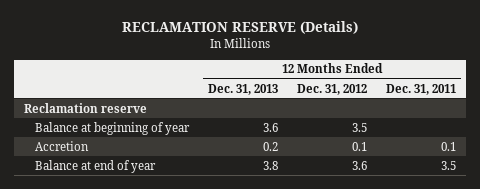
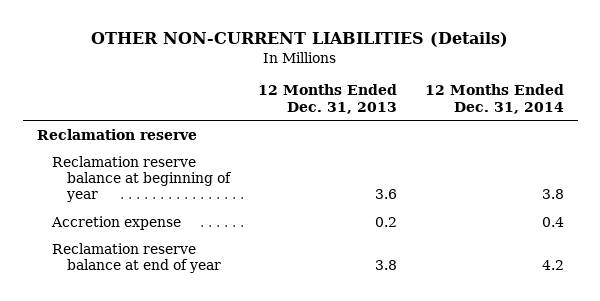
- RECLAMATION RESERVE (Details)
+ OTHER NON-CURRENT LIABILITIES (Details)
- | 12 Months Ended Dec. 31, 2013 | 12 Months Ended Dec. 31, 2012 | 12 Months Ended Dec. 31, 2011
+ | 12 Months Ended Dec. 31, 2013 | 12 Months Ended Dec. 31, 2014
- Balance at beginning of year | 3.6 | 3.5 |
- Accretion | 0.2 | 0.1 | 0.1
- Balance at end of year | 3.8 | 3.6 | 3.5
+ Reclamation reserve balance at beginning of year | 3.6 | 3.8
+ Accretion expense | 0.2 | 0.4
+ Reclamation reserve balance at end of year | 3.8 | 4.2

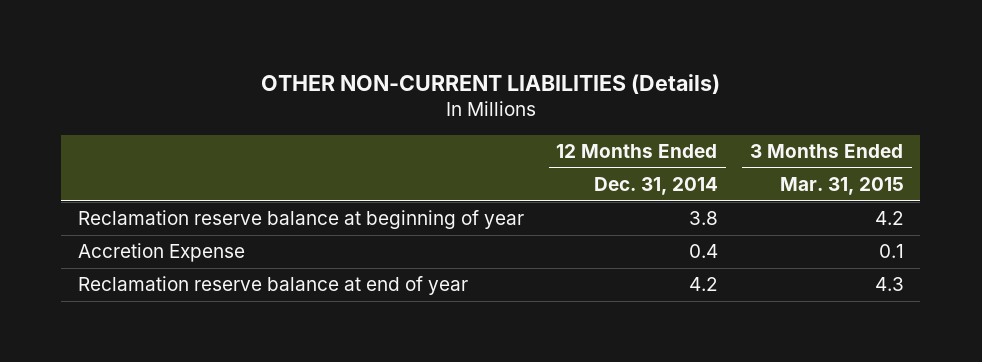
- | 12 Months Ended Dec. 31, 2013 | 12 Months Ended Dec. 31, 2014
+ | 12 Months Ended Dec. 31, 2014 | 3 Months Ended Mar. 31, 2015
- Reclamation reserve
- Accretion expense | 0.2 | 0.4
+ Accretion Expense | 0.4 | 0.1

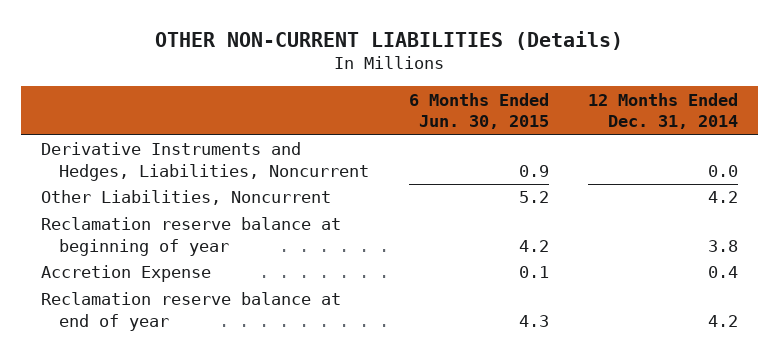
- | 12 Months Ended Dec. 31, 2014 | 3 Months Ended Mar. 31, 2015
+ | 6 Months Ended Jun. 30, 2015 | 12 Months Ended Dec. 31, 2014
+ Derivative Instruments and Hedges, Liabilities, Noncurrent | 0.9 | 0.0
+ Other Liabilities, Noncurrent | 5.2 | 4.2

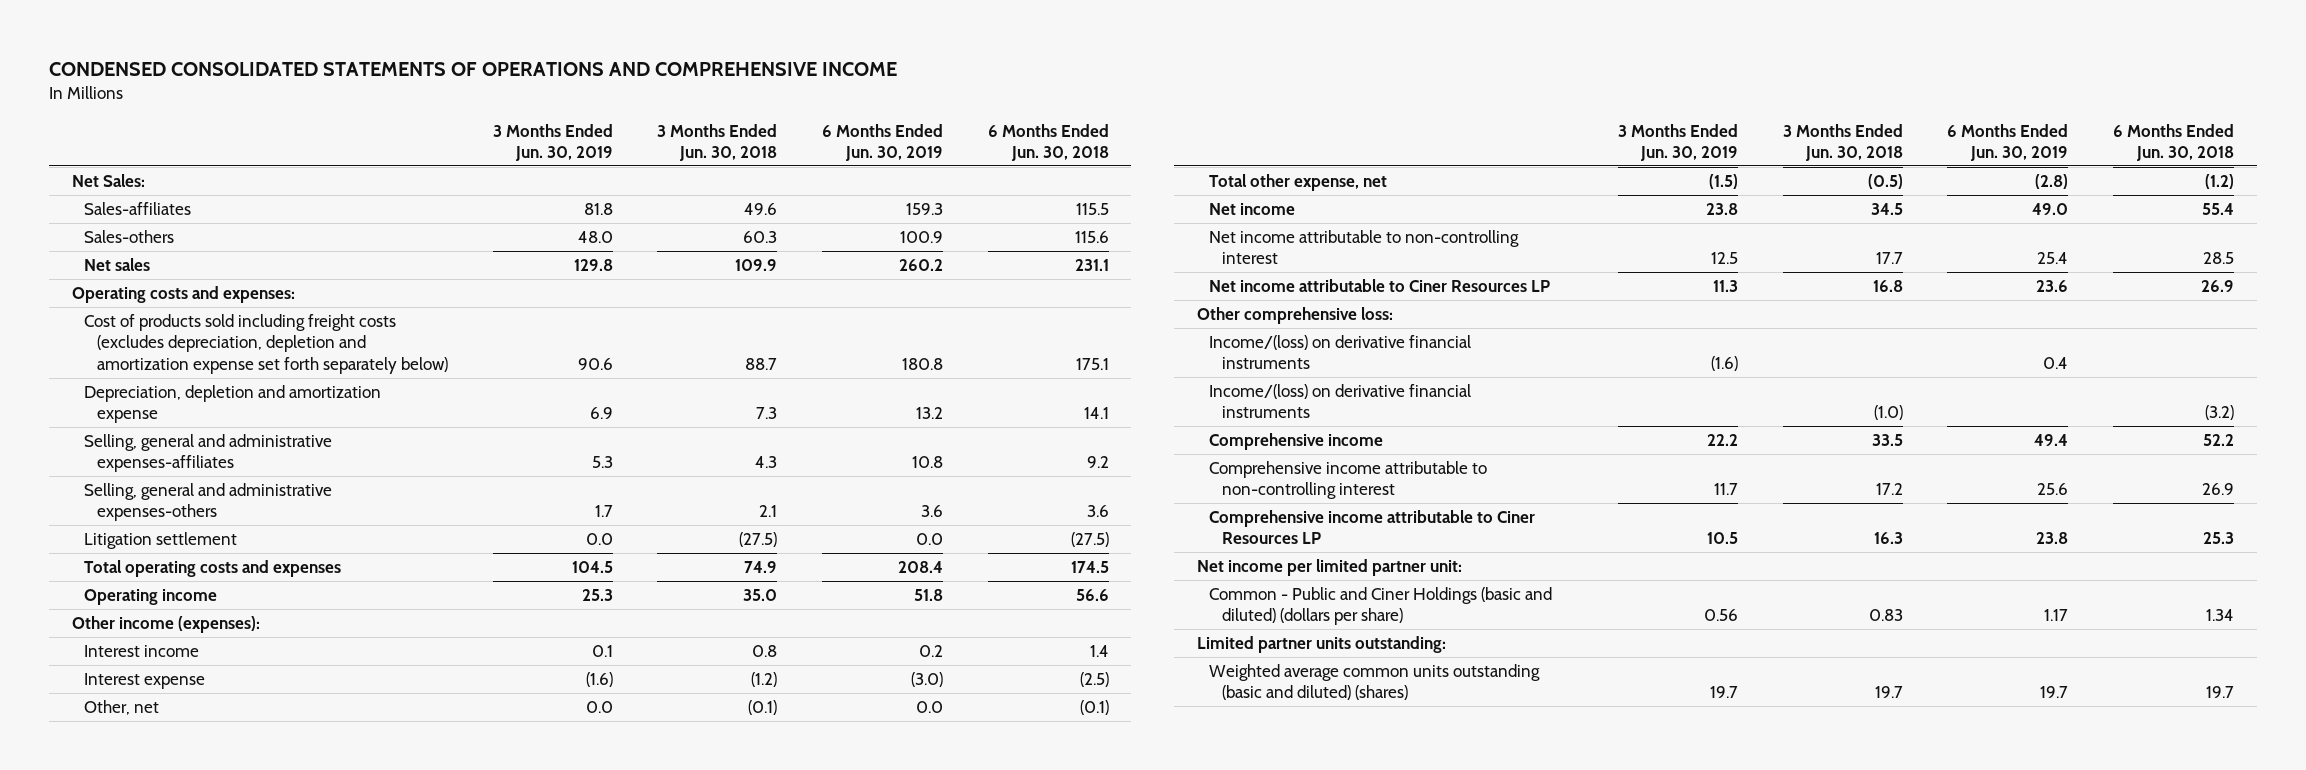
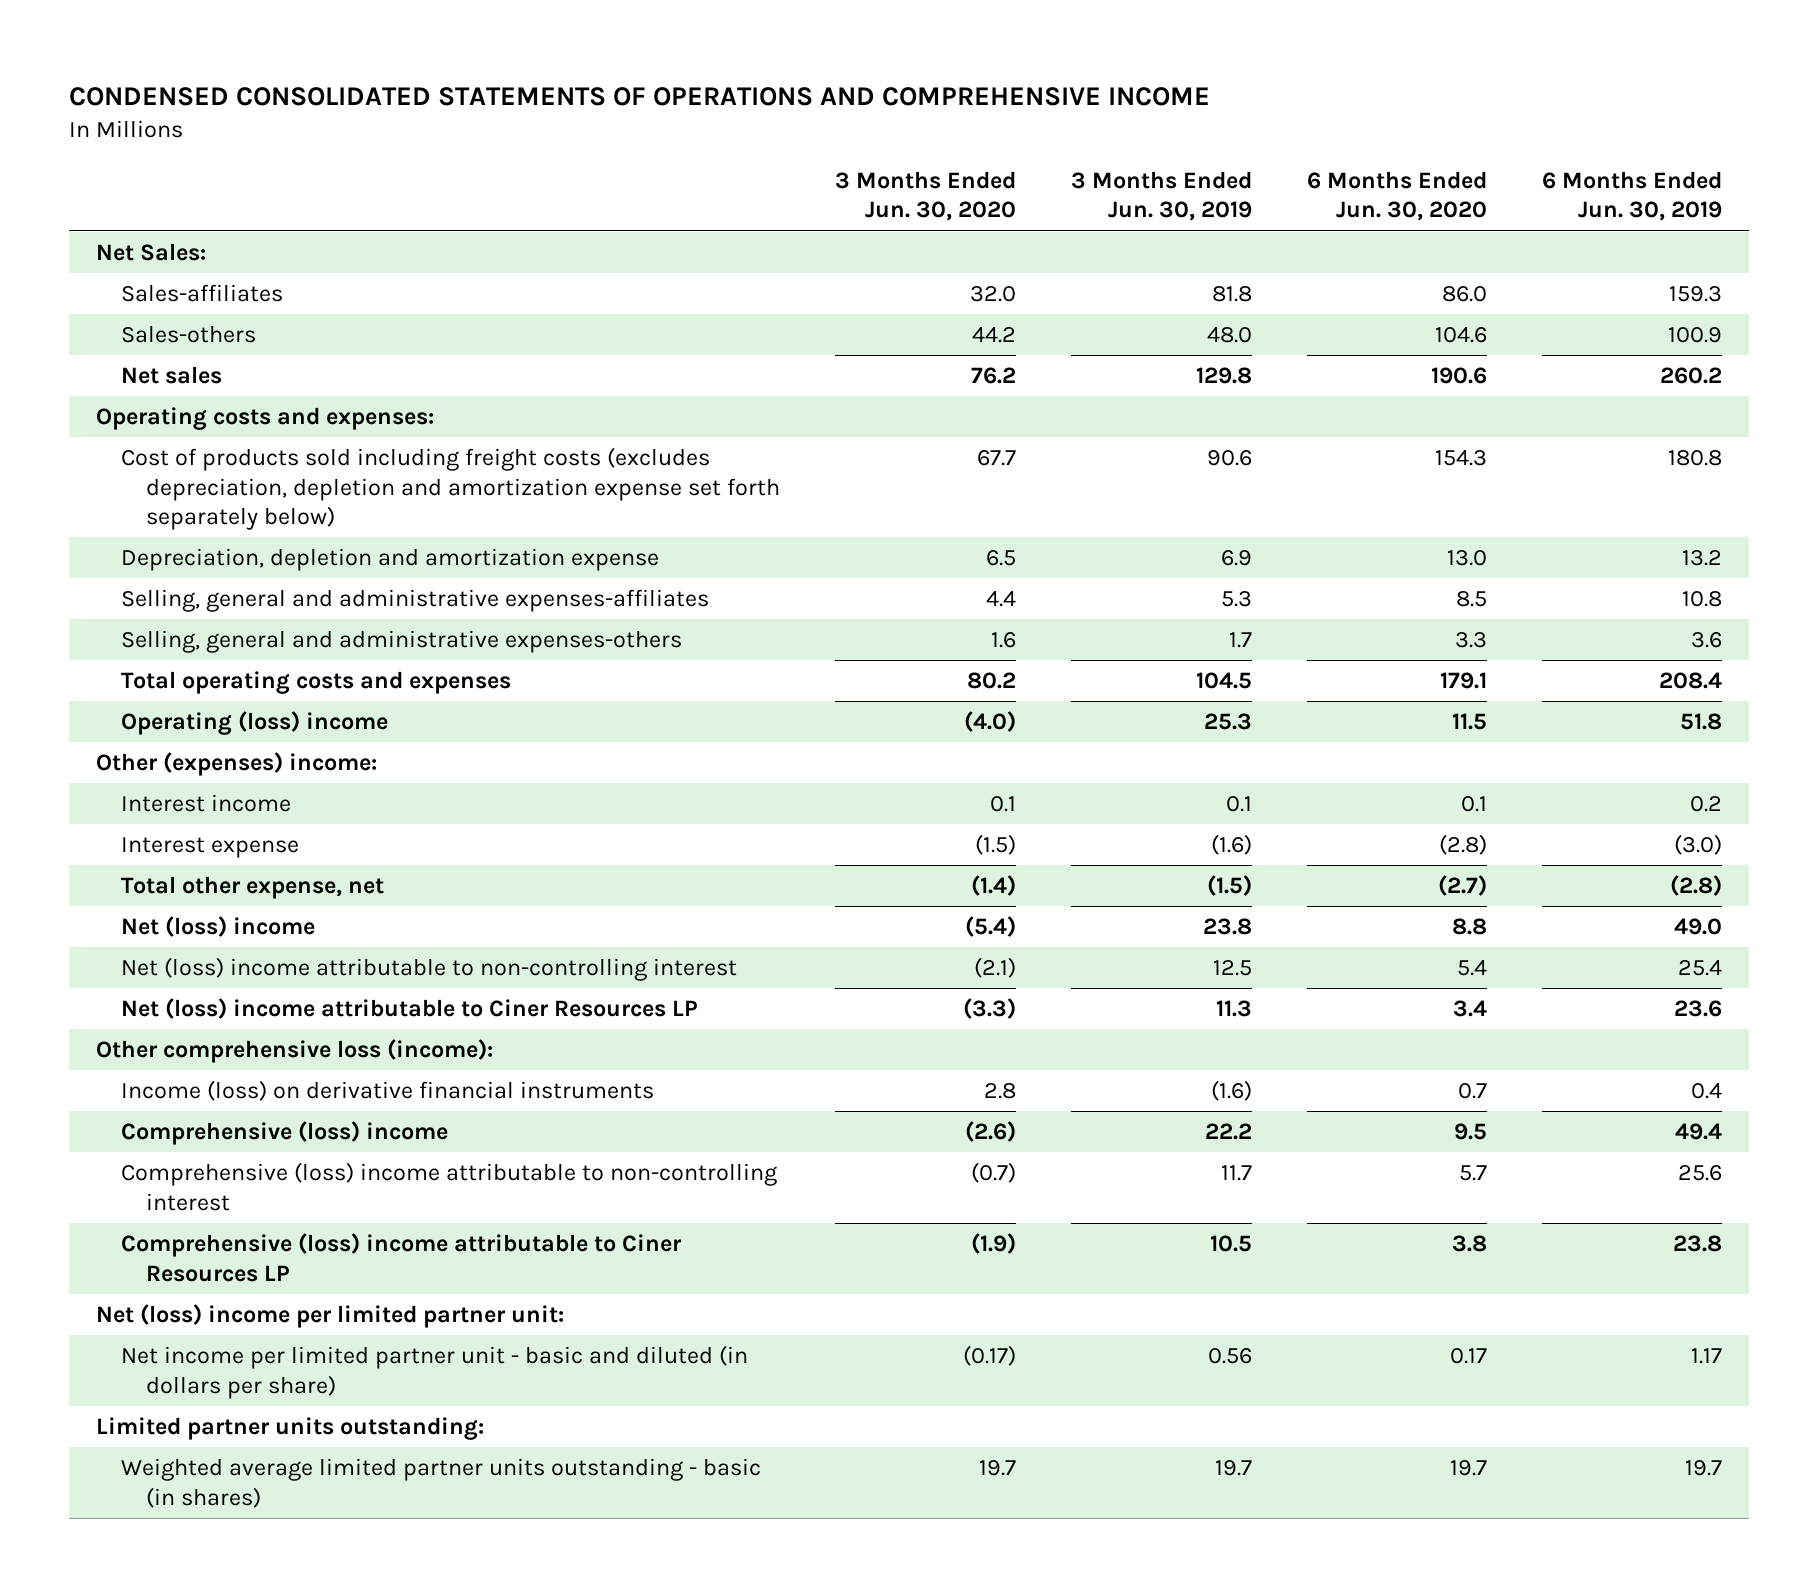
- | 3 Months Ended Jun. 30, 2019 | 3 Months Ended Jun. 30, 2018 | 6 Months Ended Jun. 30, 2019 | 6 Months Ended Jun. 30, 2018
+ | 3 Months Ended Jun. 30, 2020 | 3 Months Ended Jun. 30, 2019 | 6 Months Ended Jun. 30, 2020 | 6 Months Ended Jun. 30, 2019
- Litigation settlement | 0.0 | (27.5) | 0.0 | (27.5)
- Operating income | 25.3 | 35.0 | 51.8 | 56.6
- Other income (expenses):
+ Operating (loss) income | (4.0) | 25.3 | 11.5 | 51.8
+ Other (expenses) income:
- Other, net | 0.0 | (0.1) | 0.0 | (0.1)
- Net income | 23.8 | 34.5 | 49.0 | 55.4
- Net income attributable to non-controlling interest | 12.5 | 17.7 | 25.4 | 28.5
- Net income attributable to Ciner Resources LP | 11.3 | 16.8 | 23.6 | 26.9
- Other comprehensive loss:
- Income/(loss) on derivative financial instruments | (1.6) | | 0.4 |
- Income/(loss) on derivative financial instruments | | (1.0) | | (3.2)
- Comprehensive income | 22.2 | 33.5 | 49.4 | 52.2
- Comprehensive income attributable to non-controlling interest | 11.7 | 17.2 | 25.6 | 26.9
- Comprehensive income attributable to Ciner Resources LP | 10.5 | 16.3 | 23.8 | 25.3
- Net income per limited partner unit:
- Common - Public and Ciner Holdings (basic and diluted) (dollars per share) | 0.56 | 0.83 | 1.17 | 1.34
+ Net (loss) income | (5.4) | 23.8 | 8.8 | 49.0
+ Net (loss) income attributable to non-controlling interest | (2.1) | 12.5 | 5.4 | 25.4
+ Net (loss) income attributable to Ciner Resources LP | (3.3) | 11.3 | 3.4 | 23.6
+ Other comprehensive loss (income):
+ Income (loss) on derivative financial instruments | 2.8 | (1.6) | 0.7 | 0.4
+ Comprehensive (loss) income | (2.6) | 22.2 | 9.5 | 49.4
+ Comprehensive (loss) income attributable to non-controlling interest | (0.7) | 11.7 | 5.7 | 25.6
+ Comprehensive (loss) income attributable to Ciner Resources LP | (1.9) | 10.5 | 3.8 | 23.8
+ Net (loss) income per limited partner unit:
+ Net income per limited partner unit - basic and diluted (in dollars per share) | (0.17) | 0.56 | 0.17 | 1.17
- Weighted average common units outstanding (basic and diluted) (shares) | 19.7 | 19.7 | 19.7 | 19.7
+ Weighted average limited partner units outstanding - basic (in shares) | 19.7 | 19.7 | 19.7 | 19.7

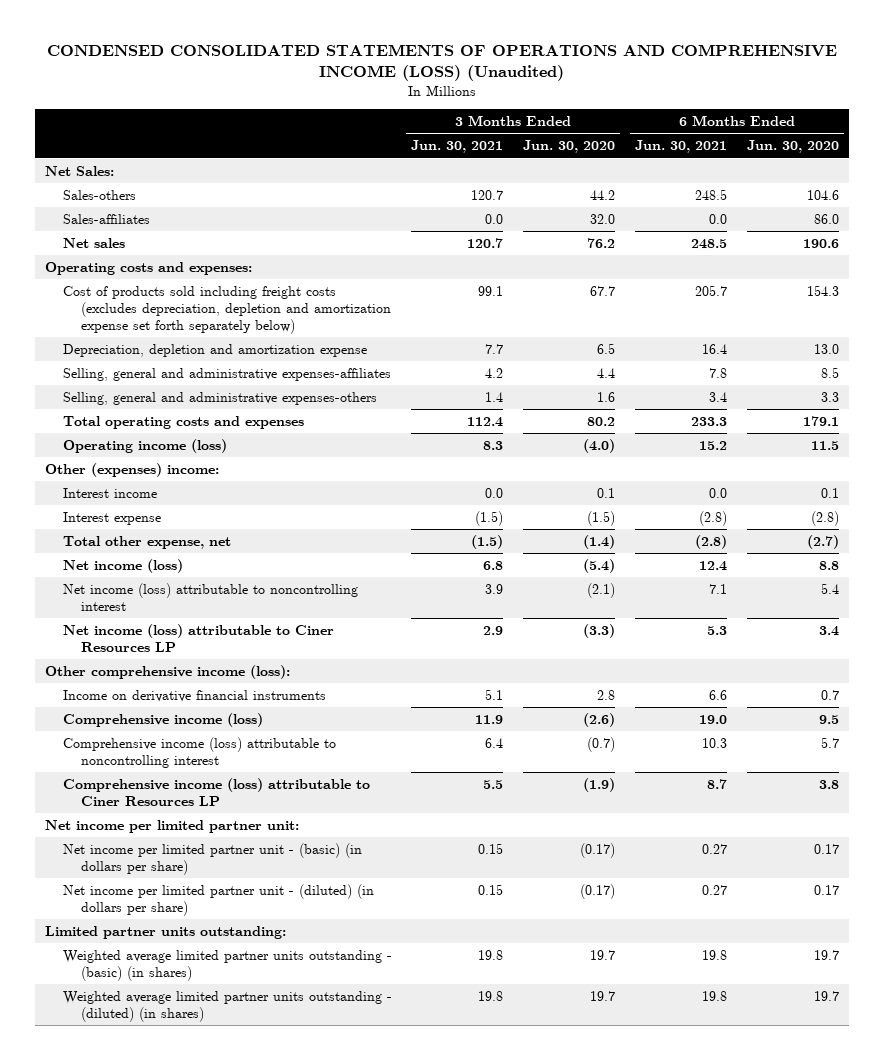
- CONDENSED CONSOLIDATED STATEMENTS OF OPERATIONS AND COMPREHENSIVE INCOME
+ CONDENSED CONSOLIDATED STATEMENTS OF OPERATIONS AND COMPREHENSIVE INCOME (LOSS) (Unaudited)
- | 3 Months Ended Jun. 30, 2020 | 3 Months Ended Jun. 30, 2019 | 6 Months Ended Jun. 30, 2020 | 6 Months Ended Jun. 30, 2019
+ | 3 Months Ended Jun. 30, 2021 | 3 Months Ended Jun. 30, 2020 | 6 Months Ended Jun. 30, 2021 | 6 Months Ended Jun. 30, 2020
moved down: Sales-affiliates | 0.0 | 32.0 | 0.0 | 86.0
- Operating (loss) income | (4.0) | 25.3 | 11.5 | 51.8
+ Operating income (loss) | 8.3 | (4.0) | 15.2 | 11.5
- Net (loss) income | (5.4) | 23.8 | 8.8 | 49.0
- Net (loss) income attributable to non-controlling interest | (2.1) | 12.5 | 5.4 | 25.4
- Net (loss) income attributable to Ciner Resources LP | (3.3) | 11.3 | 3.4 | 23.6
- Other comprehensive loss (income):
- Income (loss) on derivative financial instruments | 2.8 | (1.6) | 0.7 | 0.4
- Comprehensive (loss) income | (2.6) | 22.2 | 9.5 | 49.4
- Comprehensive (loss) income attributable to non-controlling interest | (0.7) | 11.7 | 5.7 | 25.6
- Comprehensive (loss) income attributable to Ciner Resources LP | (1.9) | 10.5 | 3.8 | 23.8
- Net (loss) income per limited partner unit:
- Net income per limited partner unit - basic and diluted (in dollars per share) | (0.17) | 0.56 | 0.17 | 1.17
+ Net income (loss) | 6.8 | (5.4) | 12.4 | 8.8
+ Net income (loss) attributable to noncontrolling interest | 3.9 | (2.1) | 7.1 | 5.4
+ Net income (loss) attributable to Ciner Resources LP | 2.9 | (3.3) | 5.3 | 3.4
+ Other comprehensive income (loss):
+ Income on derivative financial instruments | 5.1 | 2.8 | 6.6 | 0.7
+ Comprehensive income (loss) | 11.9 | (2.6) | 19.0 | 9.5
+ Comprehensive income (loss) attributable to noncontrolling interest | 6.4 | (0.7) | 10.3 | 5.7
+ Comprehensive income (loss) attributable to Ciner Resources LP | 5.5 | (1.9) | 8.7 | 3.8
+ Net income per limited partner unit:
+ Net income per limited partner unit - (basic) (in dollars per share) | 0.15 | (0.17) | 0.27 | 0.17
+ Net income per limited partner unit - (diluted) (in dollars per share) | 0.15 | (0.17) | 0.27 | 0.17
- Weighted average limited partner units outstanding - basic (in shares) | 19.7 | 19.7 | 19.7 | 19.7
+ Weighted average limited partner units outstanding - (basic) (in shares) | 19.8 | 19.7 | 19.8 | 19.7
+ Weighted average limited partner units outstanding - (diluted) (in shares) | 19.8 | 19.7 | 19.8 | 19.7

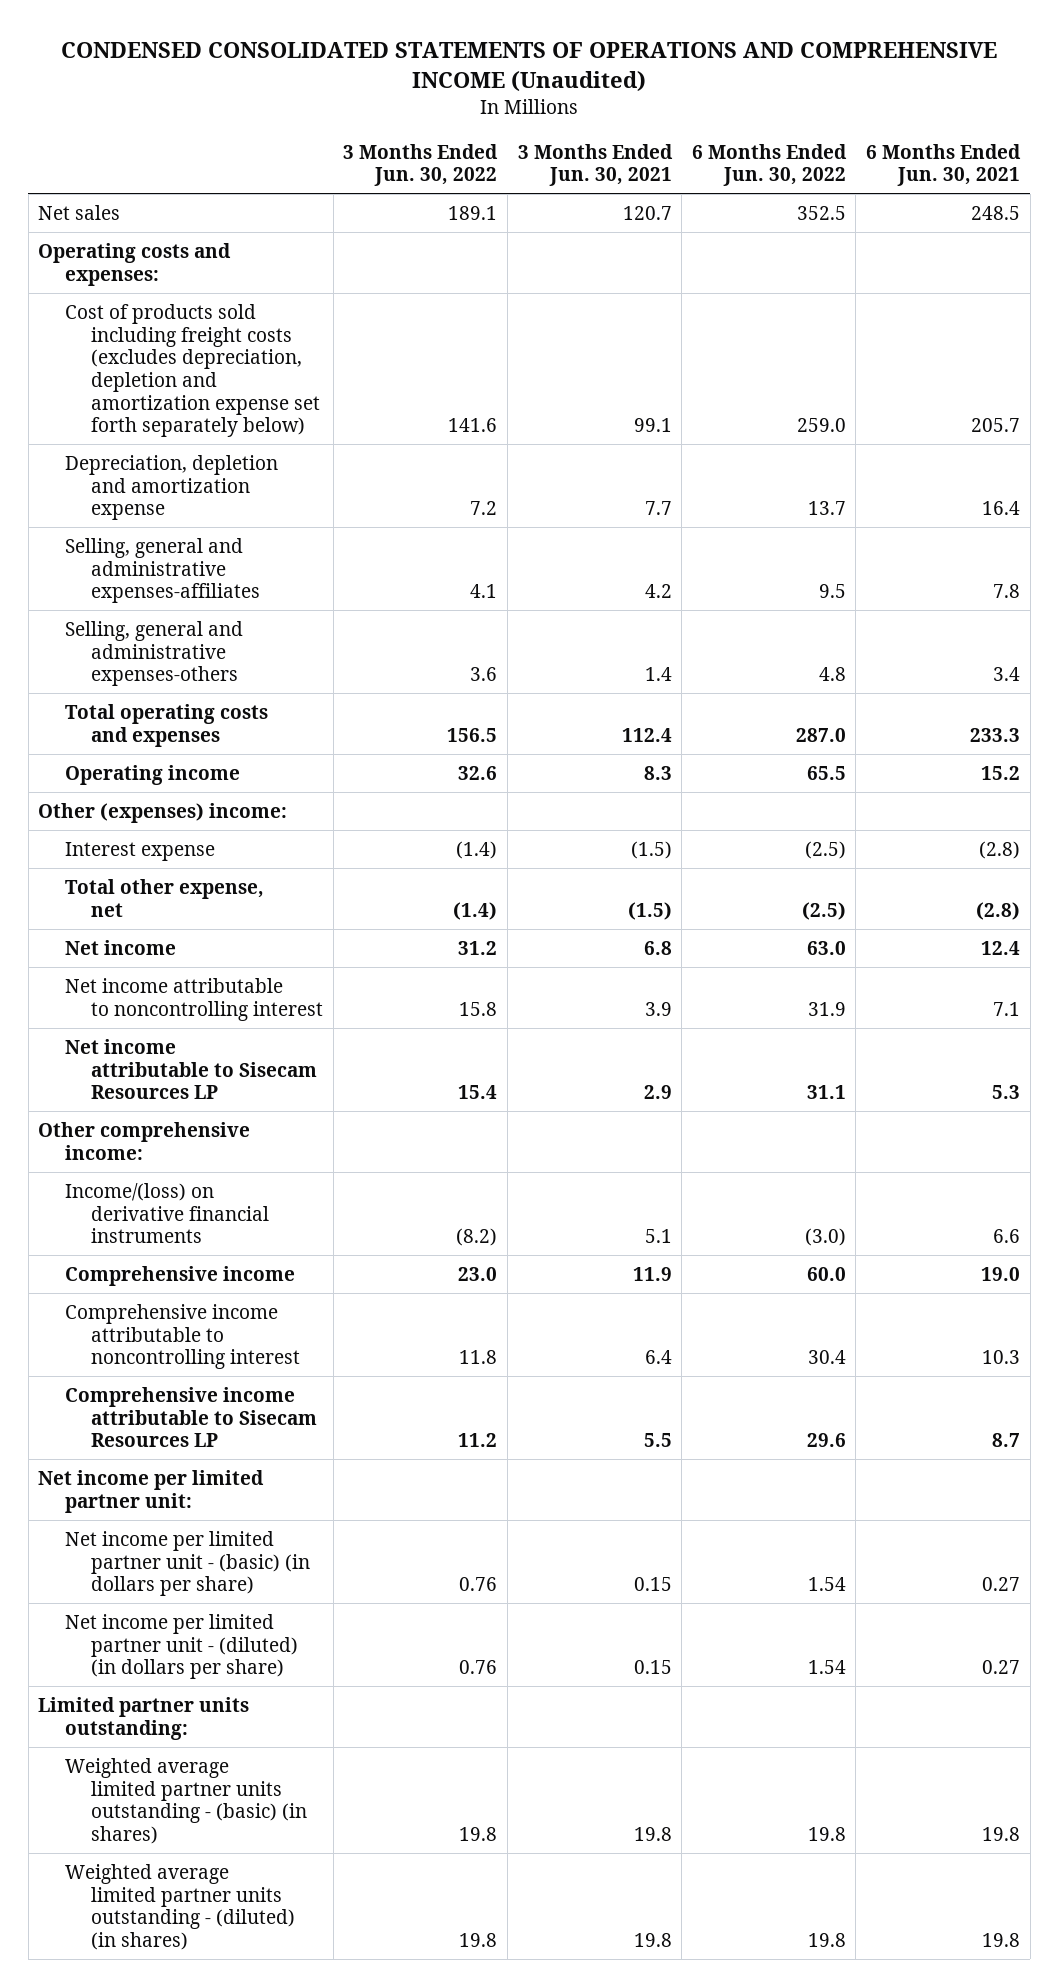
- CONDENSED CONSOLIDATED STATEMENTS OF OPERATIONS AND COMPREHENSIVE INCOME (LOSS) (Unaudited)
+ CONDENSED CONSOLIDATED STATEMENTS OF OPERATIONS AND COMPREHENSIVE INCOME (Unaudited)
- | 3 Months Ended Jun. 30, 2021 | 3 Months Ended Jun. 30, 2020 | 6 Months Ended Jun. 30, 2021 | 6 Months Ended Jun. 30, 2020
+ | 3 Months Ended Jun. 30, 2022 | 3 Months Ended Jun. 30, 2021 | 6 Months Ended Jun. 30, 2022 | 6 Months Ended Jun. 30, 2021
- Net Sales:
- Sales-others | 120.7 | 44.2 | 248.5 | 104.6
- Sales-affiliates | 0.0 | 32.0 | 0.0 | 86.0
- Operating income (loss) | 8.3 | (4.0) | 15.2 | 11.5
+ Operating income | 32.6 | 8.3 | 65.5 | 15.2
- Interest income | 0.0 | 0.1 | 0.0 | 0.1
- Net income (loss) | 6.8 | (5.4) | 12.4 | 8.8
- Net income (loss) attributable to noncontrolling interest | 3.9 | (2.1) | 7.1 | 5.4
- Net income (loss) attributable to Ciner Resources LP | 2.9 | (3.3) | 5.3 | 3.4
- Other comprehensive income (loss):
- Income on derivative financial instruments | 5.1 | 2.8 | 6.6 | 0.7
- Comprehensive income (loss) | 11.9 | (2.6) | 19.0 | 9.5
- Comprehensive income (loss) attributable to noncontrolling interest | 6.4 | (0.7) | 10.3 | 5.7
- Comprehensive income (loss) attributable to Ciner Resources LP | 5.5 | (1.9) | 8.7 | 3.8
+ Net income | 31.2 | 6.8 | 63.0 | 12.4
+ Net income attributable to noncontrolling interest | 15.8 | 3.9 | 31.9 | 7.1
+ Net income attributable to Sisecam Resources LP | 15.4 | 2.9 | 31.1 | 5.3
+ Other comprehensive income:
+ Income/(loss) on derivative financial instruments | (8.2) | 5.1 | (3.0) | 6.6
+ Comprehensive income | 23.0 | 11.9 | 60.0 | 19.0
+ Comprehensive income attributable to noncontrolling interest | 11.8 | 6.4 | 30.4 | 10.3
+ Comprehensive income attributable to Sisecam Resources LP | 11.2 | 5.5 | 29.6 | 8.7

